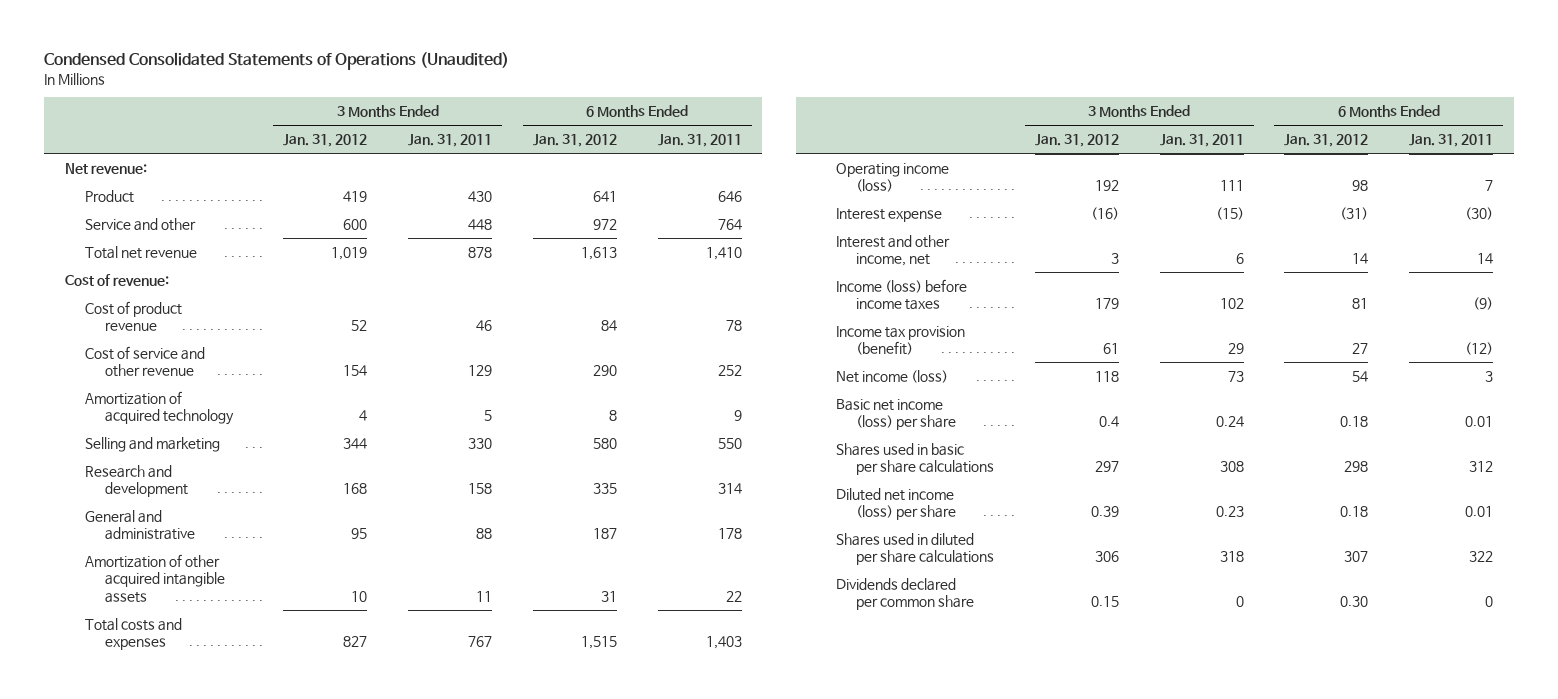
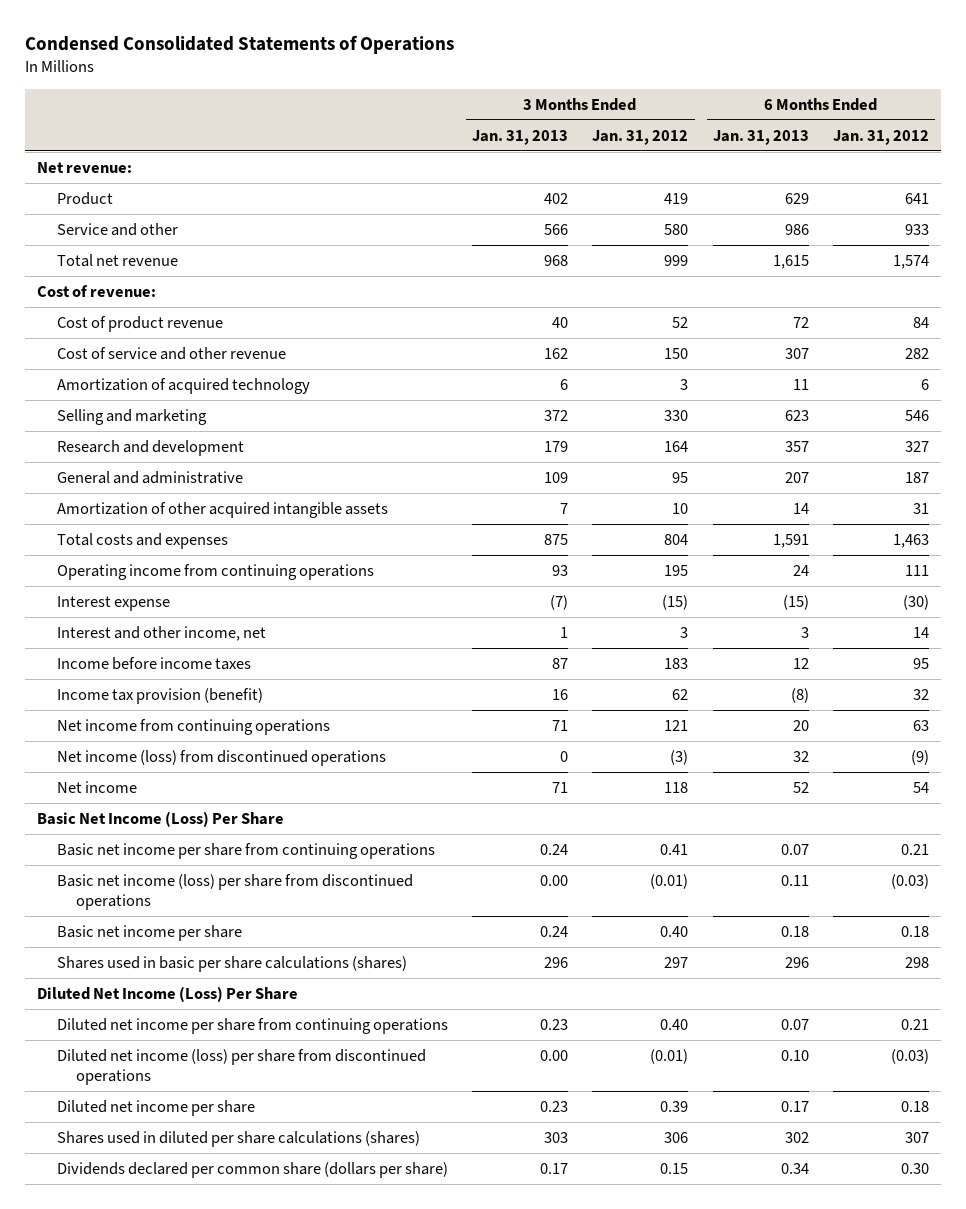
- Condensed Consolidated Statements of Operations (Unaudited)
+ Condensed Consolidated Statements of Operations
- | 3 Months Ended Jan. 31, 2012 | 3 Months Ended Jan. 31, 2011 | 6 Months Ended Jan. 31, 2012 | 6 Months Ended Jan. 31, 2011
+ | 3 Months Ended Jan. 31, 2013 | 3 Months Ended Jan. 31, 2012 | 6 Months Ended Jan. 31, 2013 | 6 Months Ended Jan. 31, 2012
- Service and other | 600 | 448 | 972 | 764
- Total net revenue | 1,019 | 878 | 1,613 | 1,410
+ Service and other | 566 | 580 | 986 | 933
+ Total net revenue | 968 | 999 | 1,615 | 1,574
- Cost of service and other revenue | 154 | 129 | 290 | 252
- Amortization of acquired technology | 4 | 5 | 8 | 9
- Selling and marketing | 344 | 330 | 580 | 550
- Research and development | 168 | 158 | 335 | 314
+ Cost of service and other revenue | 162 | 150 | 307 | 282
+ Amortization of acquired technology | 6 | 3 | 11 | 6
+ Selling and marketing | 372 | 330 | 623 | 546
+ Research and development | 179 | 164 | 357 | 327
- Total costs and expenses | 827 | 767 | 1,515 | 1,403
- Operating income (loss) | 192 | 111 | 98 | 7
- Interest expense | (16) | (15) | (31) | (30)
+ Total costs and expenses | 875 | 804 | 1,591 | 1,463
+ Operating income from continuing operations | 93 | 195 | 24 | 111
+ Interest expense | (7) | (15) | (15) | (30)
- Income (loss) before income taxes | 179 | 102 | 81 | (9)
- Income tax provision (benefit) | 61 | 29 | 27 | (12)
- Net income (loss) | 118 | 73 | 54 | 3
- Basic net income (loss) per share | 0.4 | 0.24 | 0.18 | 0.01
- Shares used in basic per share calculations | 297 | 308 | 298 | 312
- Diluted net income (loss) per share | 0.39 | 0.23 | 0.18 | 0.01
- Shares used in diluted per share calculations | 306 | 318 | 307 | 322
- Dividends declared per common share | 0.15 | 0 | 0.30 | 0
+ Income before income taxes | 87 | 183 | 12 | 95
+ Income tax provision (benefit) | 16 | 62 | (8) | 32
+ Net income from continuing operations | 71 | 121 | 20 | 63
+ Net income (loss) from discontinued operations | 0 | (3) | 32 | (9)
+ Net income | 71 | 118 | 52 | 54
+ Basic Net Income (Loss) Per Share
+ Basic net income per share from continuing operations | 0.24 | 0.41 | 0.07 | 0.21
+ Basic net income (loss) per share from discontinued operations | 0.00 | (0.01) | 0.11 | (0.03)
+ Basic net income per share | 0.24 | 0.40 | 0.18 | 0.18
+ Shares used in basic per share calculations (shares) | 296 | 297 | 296 | 298
+ Diluted Net Income (Loss) Per Share
+ Diluted net income per share from continuing operations | 0.23 | 0.40 | 0.07 | 0.21
+ Diluted net income (loss) per share from discontinued operations | 0.00 | (0.01) | 0.10 | (0.03)
+ Diluted net income per share | 0.23 | 0.39 | 0.17 | 0.18
+ Shares used in diluted per share calculations (shares) | 303 | 306 | 302 | 307
+ Dividends declared per common share (dollars per share) | 0.17 | 0.15 | 0.34 | 0.30

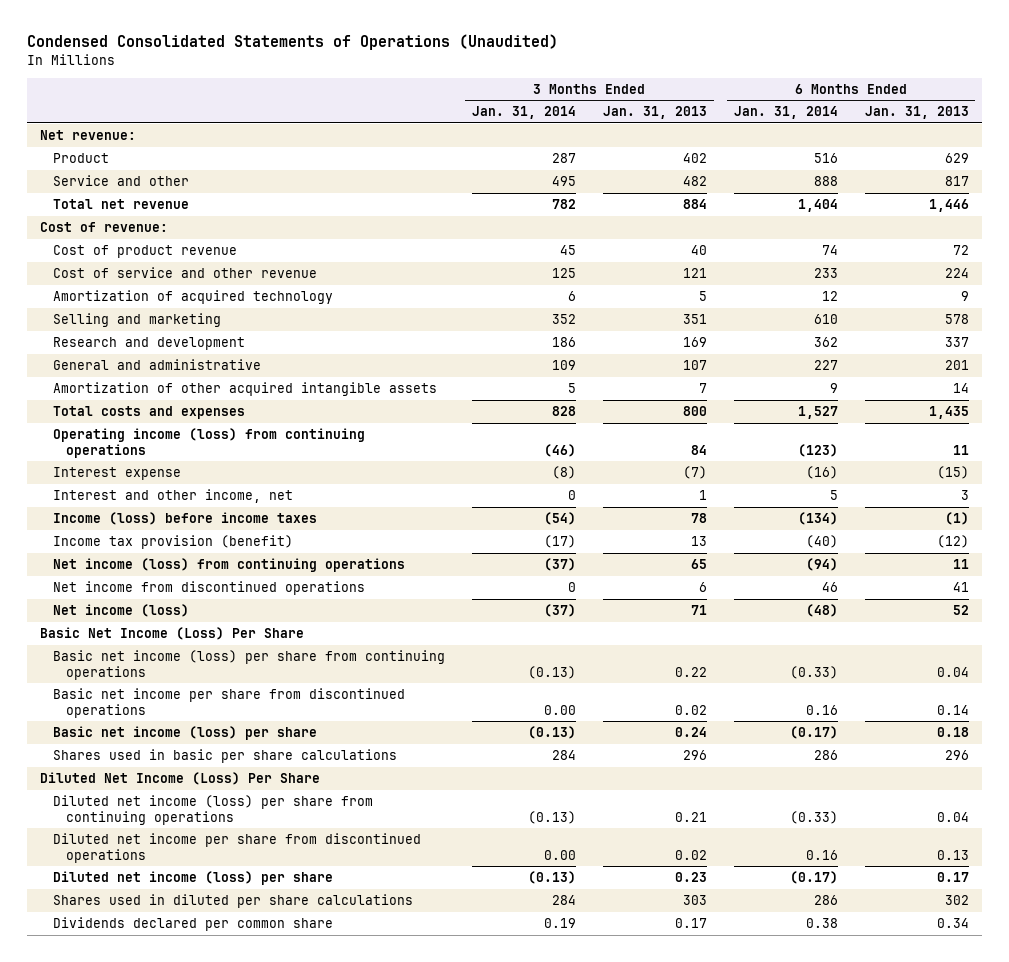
- Condensed Consolidated Statements of Operations
+ Condensed Consolidated Statements of Operations (Unaudited)
- | 3 Months Ended Jan. 31, 2013 | 3 Months Ended Jan. 31, 2012 | 6 Months Ended Jan. 31, 2013 | 6 Months Ended Jan. 31, 2012
+ | 3 Months Ended Jan. 31, 2014 | 3 Months Ended Jan. 31, 2013 | 6 Months Ended Jan. 31, 2014 | 6 Months Ended Jan. 31, 2013
- Service and other | 566 | 580 | 986 | 933
- Total net revenue | 968 | 999 | 1,615 | 1,574
+ Service and other | 495 | 482 | 888 | 817
+ Total net revenue | 782 | 884 | 1,404 | 1,446
- Cost of service and other revenue | 162 | 150 | 307 | 282
- Amortization of acquired technology | 6 | 3 | 11 | 6
- Selling and marketing | 372 | 330 | 623 | 546
- Research and development | 179 | 164 | 357 | 327
- General and administrative | 109 | 95 | 207 | 187
+ Cost of service and other revenue | 125 | 121 | 233 | 224
+ Amortization of acquired technology | 6 | 5 | 12 | 9
+ Selling and marketing | 352 | 351 | 610 | 578
+ Research and development | 186 | 169 | 362 | 337
+ General and administrative | 109 | 107 | 227 | 201
- Total costs and expenses | 875 | 804 | 1,591 | 1,463
- Operating income from continuing operations | 93 | 195 | 24 | 111
+ Total costs and expenses | 828 | 800 | 1,527 | 1,435
+ Operating income (loss) from continuing operations | (46) | 84 | (123) | 11
- Income before income taxes | 87 | 183 | 12 | 95
- Income tax provision (benefit) | 16 | 62 | (8) | 32
- Net income from continuing operations | 71 | 121 | 20 | 63
- Net income (loss) from discontinued operations | 0 | (3) | 32 | (9)
- Net income | 71 | 118 | 52 | 54
+ Income (loss) before income taxes | (54) | 78 | (134) | (1)
+ Income tax provision (benefit) | (17) | 13 | (40) | (12)
+ Net income (loss) from continuing operations | (37) | 65 | (94) | 11
+ Net income from discontinued operations | 0 | 6 | 46 | 41
+ Net income (loss) | (37) | 71 | (48) | 52
- Basic net income per share from continuing operations | 0.24 | 0.41 | 0.07 | 0.21
- Basic net income (loss) per share from discontinued operations | 0.00 | (0.01) | 0.11 | (0.03)
- Basic net income per share | 0.24 | 0.40 | 0.18 | 0.18
- Shares used in basic per share calculations (shares) | 296 | 297 | 296 | 298
+ Basic net income (loss) per share from continuing operations | (0.13) | 0.22 | (0.33) | 0.04
+ Basic net income per share from discontinued operations | 0.00 | 0.02 | 0.16 | 0.14
+ Basic net income (loss) per share | (0.13) | 0.24 | (0.17) | 0.18
+ Shares used in basic per share calculations | 284 | 296 | 286 | 296
- Diluted net income per share from continuing operations | 0.23 | 0.40 | 0.07 | 0.21
- Diluted net income (loss) per share from discontinued operations | 0.00 | (0.01) | 0.10 | (0.03)
- Diluted net income per share | 0.23 | 0.39 | 0.17 | 0.18
- Shares used in diluted per share calculations (shares) | 303 | 306 | 302 | 307
- Dividends declared per common share (dollars per share) | 0.17 | 0.15 | 0.34 | 0.30
+ Diluted net income (loss) per share from continuing operations | (0.13) | 0.21 | (0.33) | 0.04
+ Diluted net income per share from discontinued operations | 0.00 | 0.02 | 0.16 | 0.13
+ Diluted net income (loss) per share | (0.13) | 0.23 | (0.17) | 0.17
+ Shares used in diluted per share calculations | 284 | 303 | 286 | 302
+ Dividends declared per common share | 0.19 | 0.17 | 0.38 | 0.34

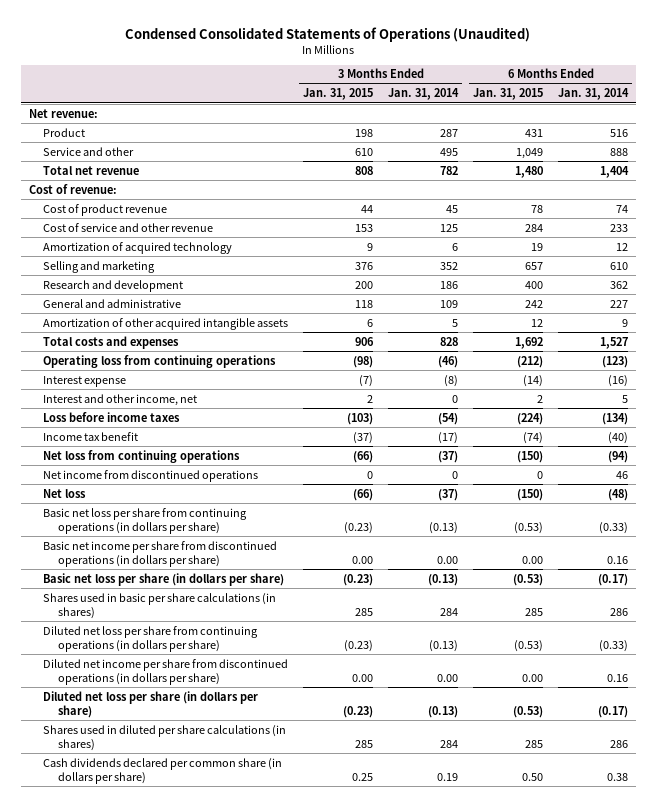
- | 3 Months Ended Jan. 31, 2014 | 3 Months Ended Jan. 31, 2013 | 6 Months Ended Jan. 31, 2014 | 6 Months Ended Jan. 31, 2013
+ | 3 Months Ended Jan. 31, 2015 | 3 Months Ended Jan. 31, 2014 | 6 Months Ended Jan. 31, 2015 | 6 Months Ended Jan. 31, 2014
- Operating income (loss) from continuing operations | (46) | 84 | (123) | 11
+ Operating loss from continuing operations | (98) | (46) | (212) | (123)
- Income (loss) before income taxes | (54) | 78 | (134) | (1)
- Income tax provision (benefit) | (17) | 13 | (40) | (12)
- Net income (loss) from continuing operations | (37) | 65 | (94) | 11
+ Loss before income taxes | (103) | (54) | (224) | (134)
+ Income tax benefit | (37) | (17) | (74) | (40)
+ Net loss from continuing operations | (66) | (37) | (150) | (94)
- Net income (loss) | (37) | 71 | (48) | 52
- Basic Net Income (Loss) Per Share
- Basic net income (loss) per share from continuing operations | (0.13) | 0.22 | (0.33) | 0.04
- Basic net income per share from discontinued operations | 0.00 | 0.02 | 0.16 | 0.14
- Basic net income (loss) per share | (0.13) | 0.24 | (0.17) | 0.18
- Shares used in basic per share calculations | 284 | 296 | 286 | 296
- Diluted Net Income (Loss) Per Share
- Diluted net income (loss) per share from continuing operations | (0.13) | 0.21 | (0.33) | 0.04
- Diluted net income per share from discontinued operations | 0.00 | 0.02 | 0.16 | 0.13
- Diluted net income (loss) per share | (0.13) | 0.23 | (0.17) | 0.17
- Shares used in diluted per share calculations | 284 | 303 | 286 | 302
- Dividends declared per common share | 0.19 | 0.17 | 0.38 | 0.34
+ Net loss | (66) | (37) | (150) | (48)
+ Basic net loss per share from continuing operations (in dollars per share) | (0.23) | (0.13) | (0.53) | (0.33)
+ Basic net income per share from discontinued operations (in dollars per share) | 0.00 | 0.00 | 0.00 | 0.16
+ Basic net loss per share (in dollars per share) | (0.23) | (0.13) | (0.53) | (0.17)
+ Shares used in basic per share calculations (in shares) | 285 | 284 | 285 | 286
+ Diluted net loss per share from continuing operations (in dollars per share) | (0.23) | (0.13) | (0.53) | (0.33)
+ Diluted net income per share from discontinued operations (in dollars per share) | 0.00 | 0.00 | 0.00 | 0.16
+ Diluted net loss per share (in dollars per share) | (0.23) | (0.13) | (0.53) | (0.17)
+ Shares used in diluted per share calculations (in shares) | 285 | 284 | 285 | 286
+ Cash dividends declared per common share (in dollars per share) | 0.25 | 0.19 | 0.50 | 0.38

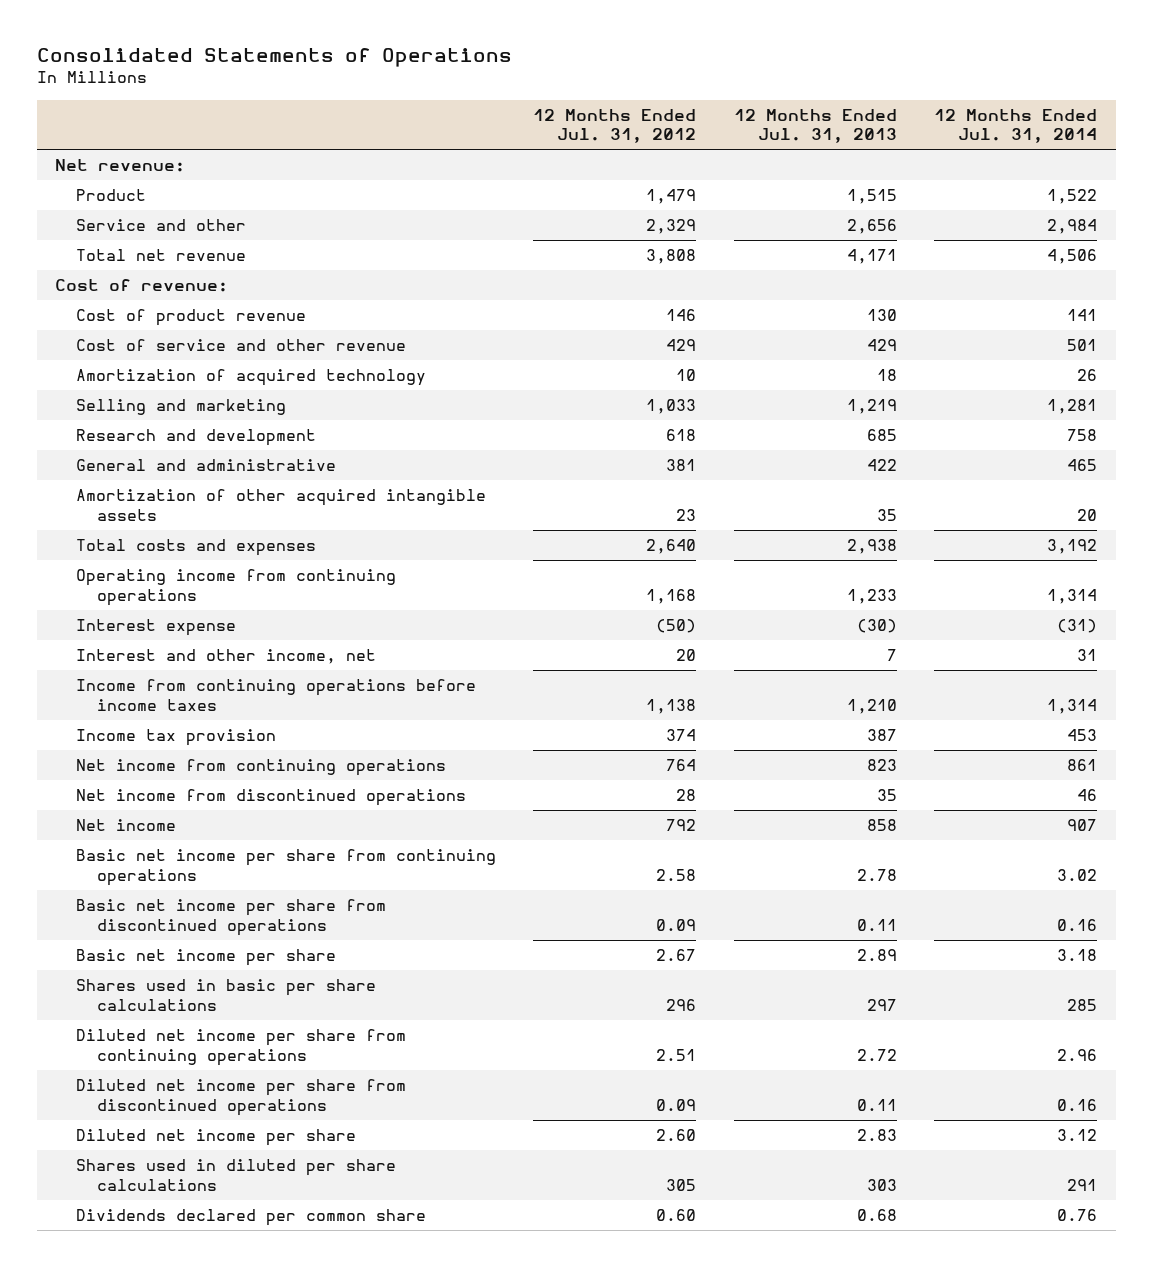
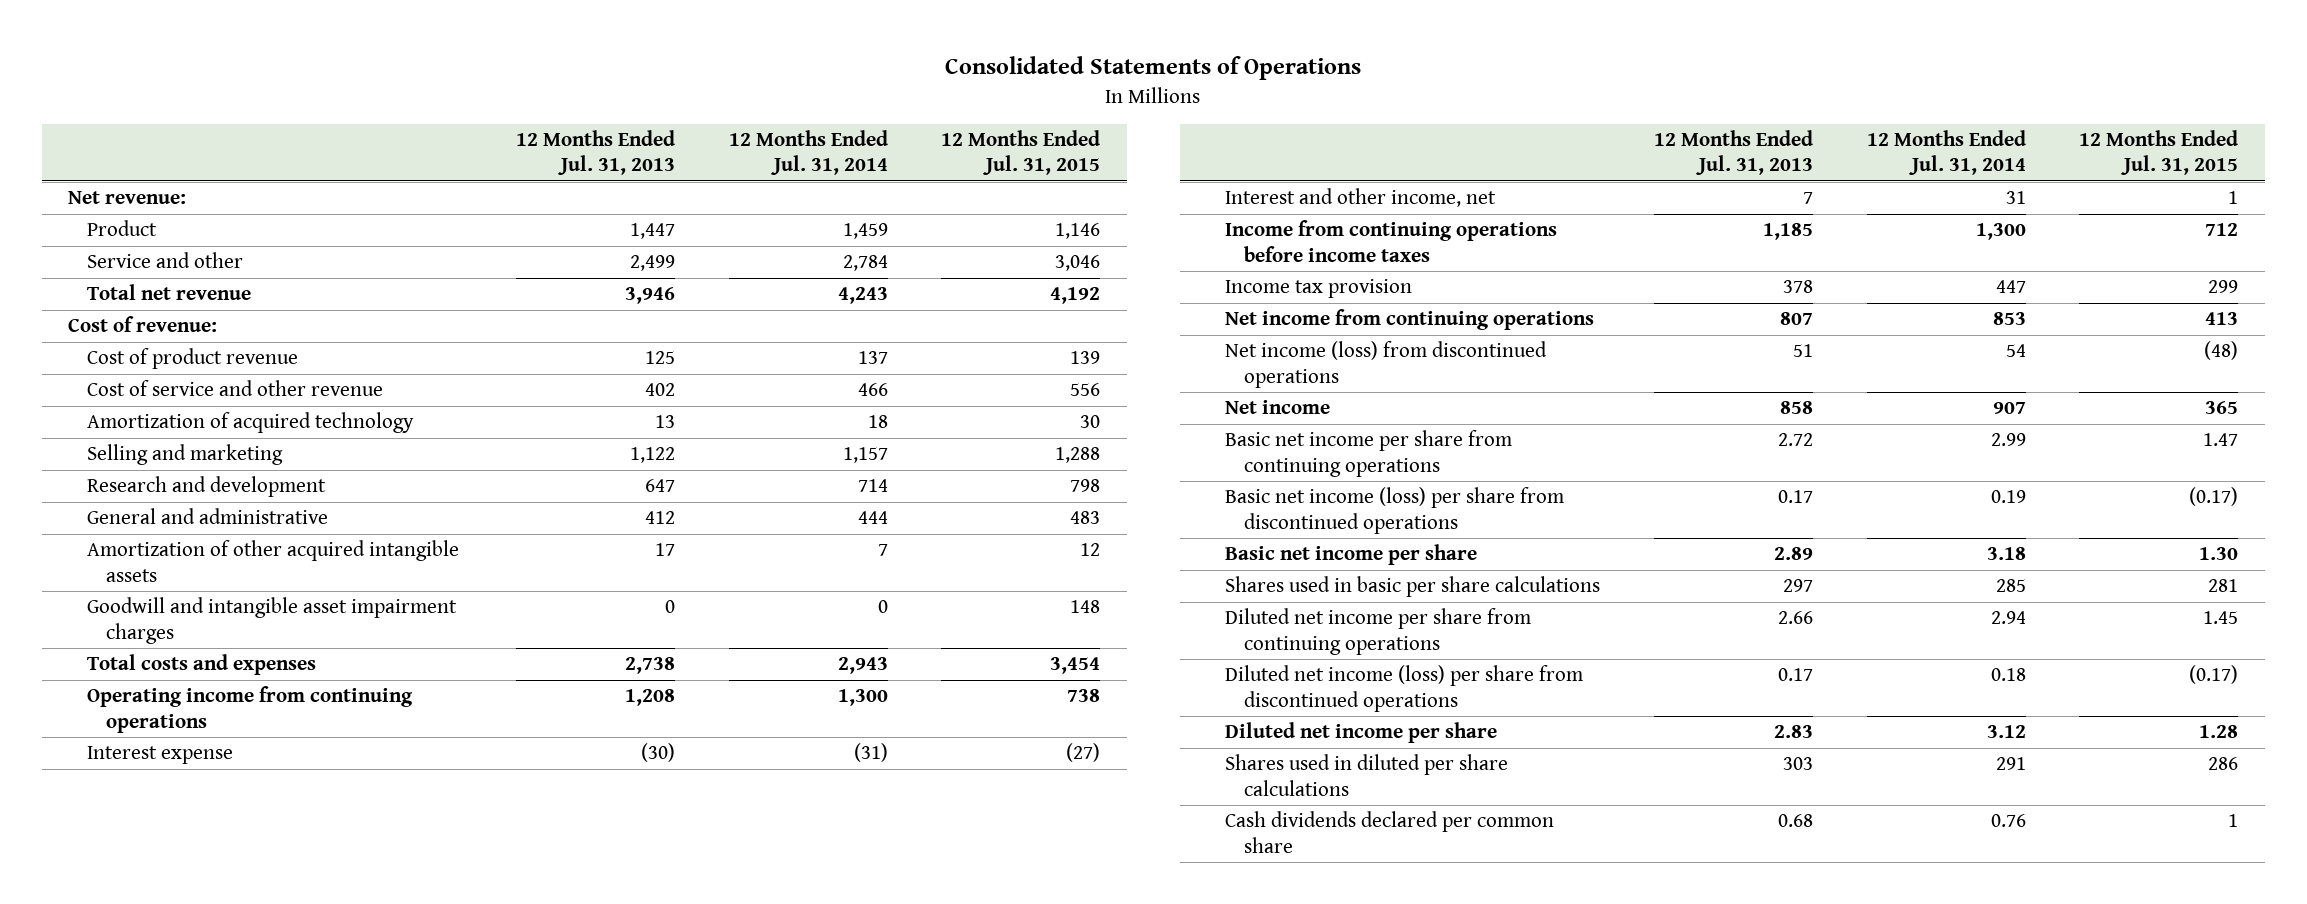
- | 12 Months Ended Jul. 31, 2012 | 12 Months Ended Jul. 31, 2013 | 12 Months Ended Jul. 31, 2014
+ | 12 Months Ended Jul. 31, 2013 | 12 Months Ended Jul. 31, 2014 | 12 Months Ended Jul. 31, 2015
- Product | 1,479 | 1,515 | 1,522
- Service and other | 2,329 | 2,656 | 2,984
- Total net revenue | 3,808 | 4,171 | 4,506
+ Product | 1,447 | 1,459 | 1,146
+ Service and other | 2,499 | 2,784 | 3,046
+ Total net revenue | 3,946 | 4,243 | 4,192
- Cost of product revenue | 146 | 130 | 141
- Cost of service and other revenue | 429 | 429 | 501
- Amortization of acquired technology | 10 | 18 | 26
- Selling and marketing | 1,033 | 1,219 | 1,281
- Research and development | 618 | 685 | 758
- General and administrative | 381 | 422 | 465
- Amortization of other acquired intangible assets | 23 | 35 | 20
- Total costs and expenses | 2,640 | 2,938 | 3,192
- Operating income from continuing operations | 1,168 | 1,233 | 1,314
+ Cost of product revenue | 125 | 137 | 139
+ Cost of service and other revenue | 402 | 466 | 556
+ Amortization of acquired technology | 13 | 18 | 30
+ Selling and marketing | 1,122 | 1,157 | 1,288
+ Research and development | 647 | 714 | 798
+ General and administrative | 412 | 444 | 483
+ Amortization of other acquired intangible assets | 17 | 7 | 12
+ Goodwill and intangible asset impairment charges | 0 | 0 | 148
+ Total costs and expenses | 2,738 | 2,943 | 3,454
+ Operating income from continuing operations | 1,208 | 1,300 | 738
- Income from continuing operations before income taxes | 1,138 | 1,210 | 1,314
- Income tax provision | 374 | 387 | 453
- Net income from continuing operations | 764 | 823 | 861
- Net income from discontinued operations | 28 | 35 | 46
+ Income from continuing operations before income taxes | 1,185 | 1,300 | 712
+ Income tax provision | 378 | 447 | 299
+ Net income from continuing operations | 807 | 853 | 413
+ Net income (loss) from discontinued operations | 51 | 54 | (48)
- Basic net income per share from continuing operations | 2.58 | 2.78 | 3.02
- Basic net income per share from discontinued operations | 0.09 | 0.11 | 0.16
+ Basic net income per share from continuing operations | 2.72 | 2.99 | 1.47
+ Basic net income (loss) per share from discontinued operations | 0.17 | 0.19 | (0.17)
- Diluted net income per share from continuing operations | 2.51 | 2.72 | 2.96
- Diluted net income per share from discontinued operations | 0.09 | 0.11 | 0.16
+ Diluted net income per share from continuing operations | 2.66 | 2.94 | 1.45
+ Diluted net income (loss) per share from discontinued operations | 0.17 | 0.18 | (0.17)
- Dividends declared per common share | 0.60 | 0.68 | 0.76
+ Cash dividends declared per common share | 0.68 | 0.76 | 1

